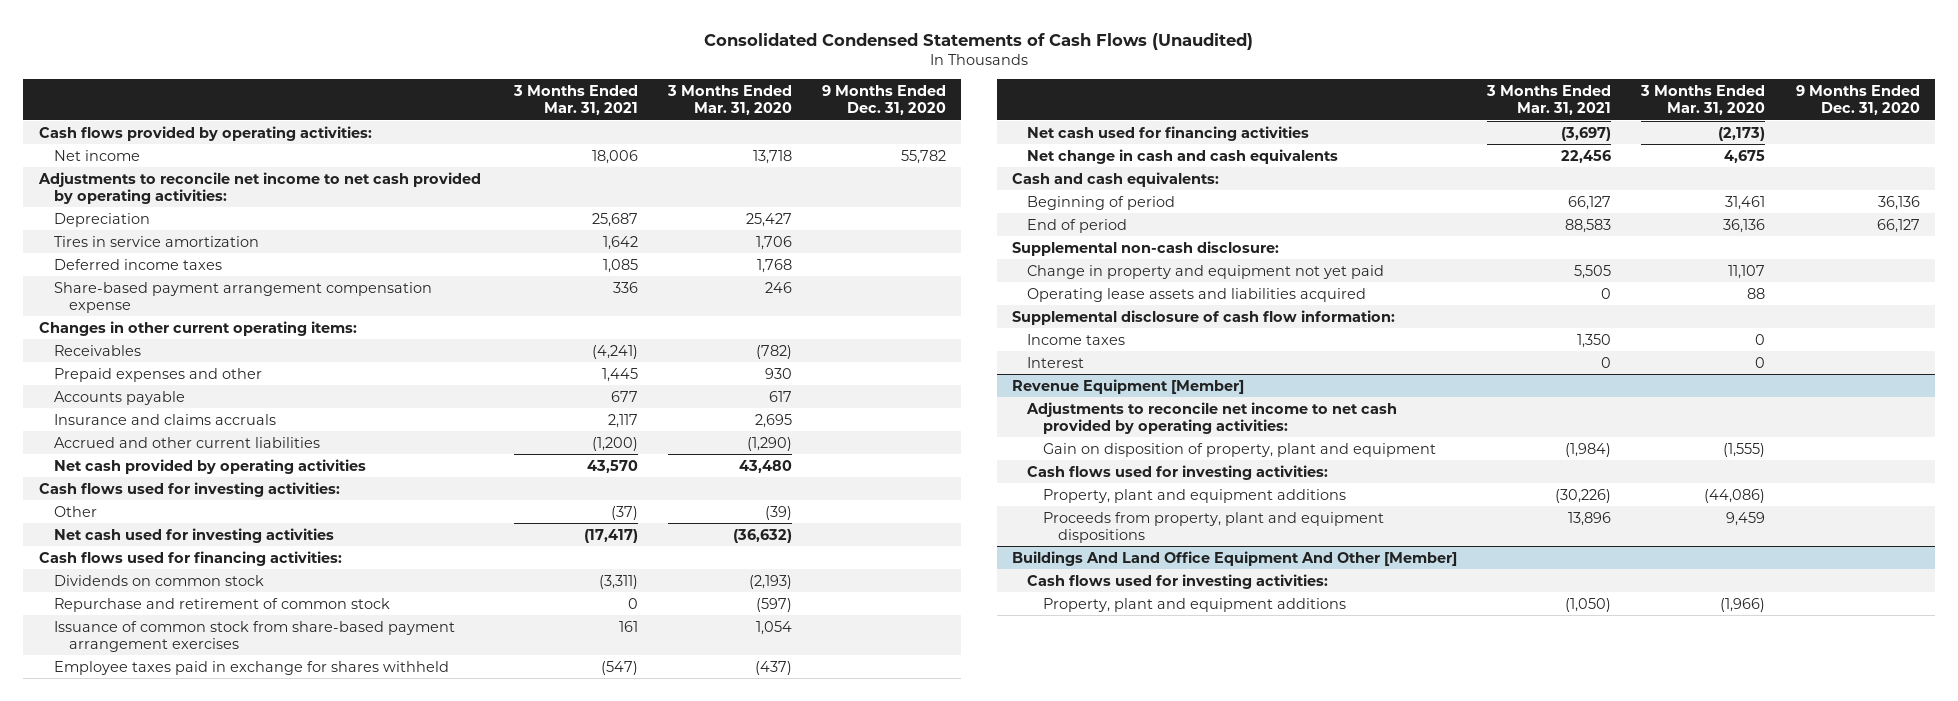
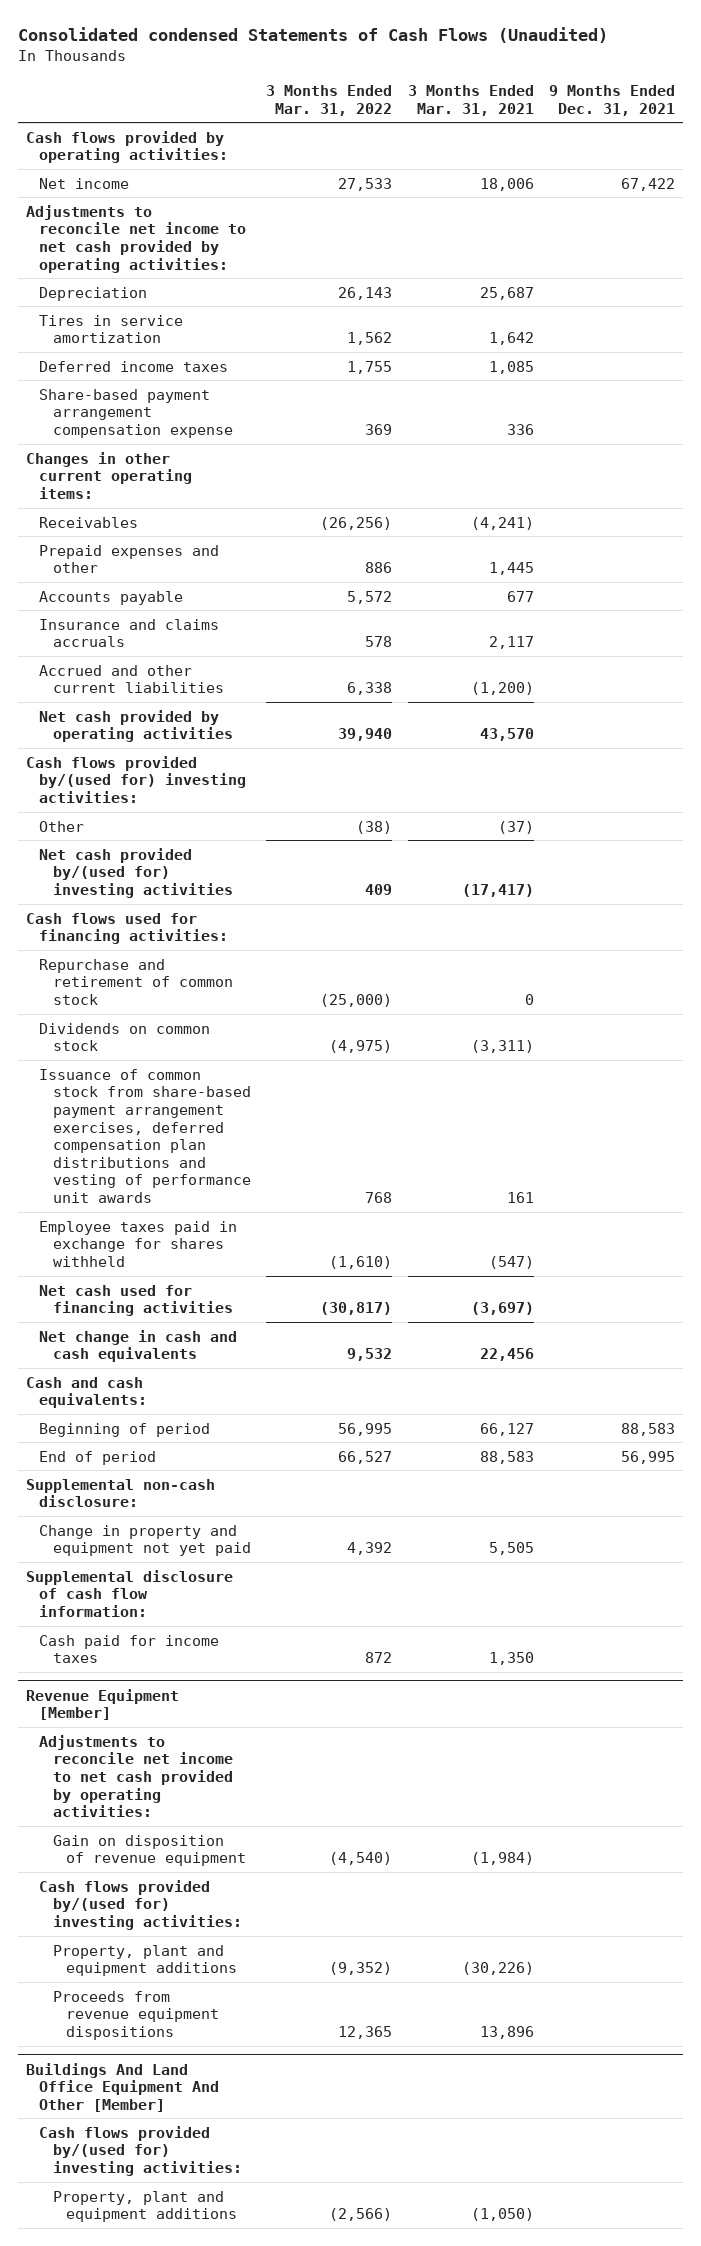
- Consolidated Condensed Statements of Cash Flows (Unaudited)
+ Consolidated condensed Statements of Cash Flows (Unaudited)
- | 3 Months Ended Mar. 31, 2021 | 3 Months Ended Mar. 31, 2020 | 9 Months Ended Dec. 31, 2020
+ | 3 Months Ended Mar. 31, 2022 | 3 Months Ended Mar. 31, 2021 | 9 Months Ended Dec. 31, 2021
- Cash flows used for investing activities:
+ Cash flows provided by/(used for) investing activities:
- Net cash used for investing activities | (17,417) | (36,632) |
+ Net cash provided by/(used for) investing activities | 409 | (17,417) |
- Issuance of common stock from share-based payment arrangement exercises | 161 | 1,054 |
moved down: Dividends on common stock | (4,975) | (3,311) |
+ Issuance of common stock from share-based payment arrangement exercises, deferred compensation plan distributions and vesting of performance unit awards | 768 | 161 |
- Operating lease assets and liabilities acquired | 0 | 88 |
- Income taxes | 1,350 | 0 |
- Interest | 0 | 0 |
+ Cash paid for income taxes | 872 | 1,350 |
@ Revenue Equipment [Member]
- Gain on disposition of property, plant and equipment | (1,984) | (1,555) |
- Cash flows used for investing activities:
+ Gain on disposition of revenue equipment | (4,540) | (1,984) |
+ Cash flows provided by/(used for) investing activities:
- Proceeds from property, plant and equipment dispositions | 13,896 | 9,459 |
+ Proceeds from revenue equipment dispositions | 12,365 | 13,896 |
@ Buildings And Land Office Equipment And Other [Member]
- Cash flows used for investing activities:
+ Cash flows provided by/(used for) investing activities:

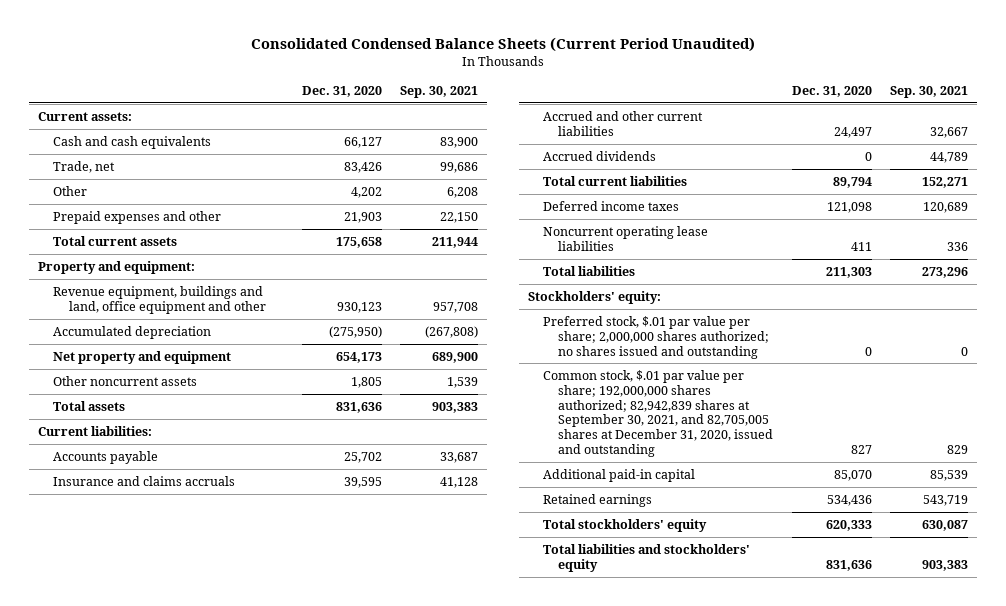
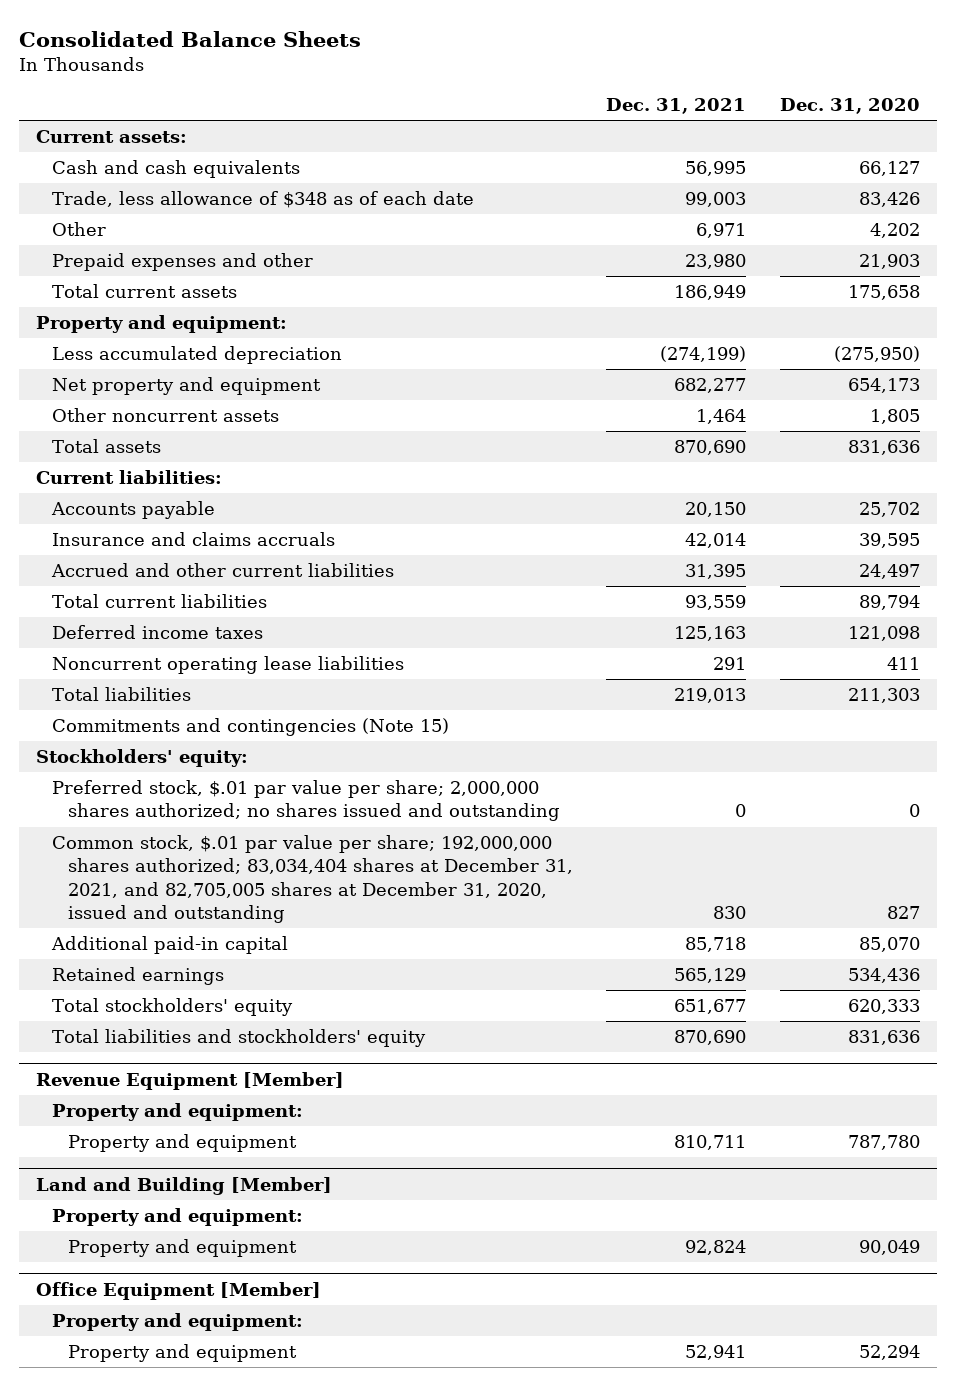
- Consolidated Condensed Balance Sheets (Current Period Unaudited)
+ Consolidated Balance Sheets
- | Dec. 31, 2020 | Sep. 30, 2021
+ | Dec. 31, 2021 | Dec. 31, 2020
- Trade, net | 83,426 | 99,686
+ Trade, less allowance of $348 as of each date | 99,003 | 83,426
- Revenue equipment, buildings and land, office equipment and other | 930,123 | 957,708
- Accumulated depreciation | (275,950) | (267,808)
+ Less accumulated depreciation | (274,199) | (275,950)
- Accrued dividends | 0 | 44,789
+ Commitments and contingencies (Note 15)
- Common stock, $.01 par value per share; 192,000,000 shares authorized; 82,942,839 shares at September 30, 2021, and 82,705,005 shares at December 31, 2020, issued and outstanding | 827 | 829
+ Common stock, $.01 par value per share; 192,000,000 shares authorized; 83,034,404 shares at December 31, 2021, and 82,705,005 shares at December 31, 2020, issued and outstanding | 830 | 827
+ Revenue Equipment [Member]
+ Property and equipment:
+ Property and equipment | 810,711 | 787,780
+ Land and Building [Member]
+ Property and equipment:
+ Property and equipment | 92,824 | 90,049
+ Office Equipment [Member]
+ Property and equipment:
+ Property and equipment | 52,941 | 52,294

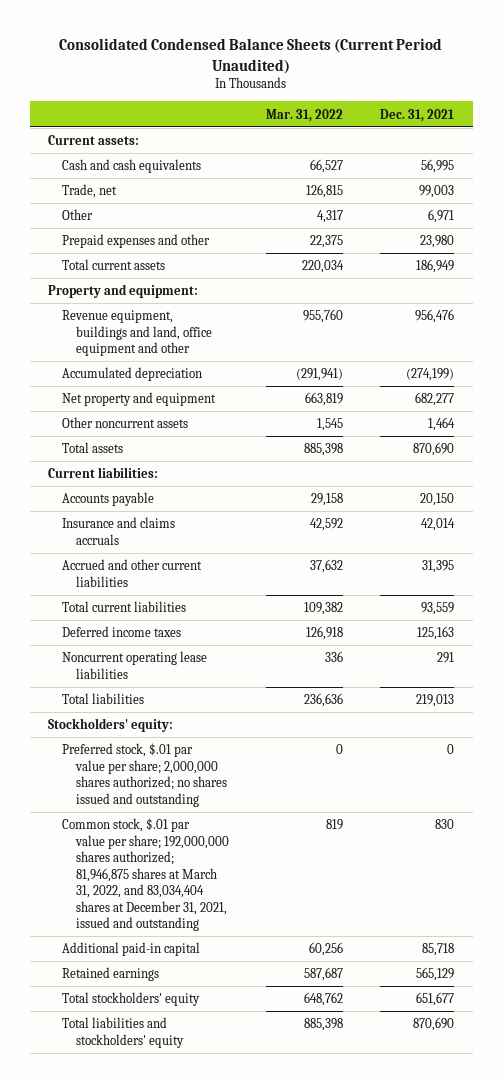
- Consolidated Balance Sheets
+ Consolidated Condensed Balance Sheets (Current Period Unaudited)
- | Dec. 31, 2021 | Dec. 31, 2020
+ | Mar. 31, 2022 | Dec. 31, 2021
- Trade, less allowance of $348 as of each date | 99,003 | 83,426
+ Trade, net | 126,815 | 99,003
- Less accumulated depreciation | (274,199) | (275,950)
+ Revenue equipment, buildings and land, office equipment and other | 955,760 | 956,476
+ Accumulated depreciation | (291,941) | (274,199)
- Commitments and contingencies (Note 15)
- Common stock, $.01 par value per share; 192,000,000 shares authorized; 83,034,404 shares at December 31, 2021, and 82,705,005 shares at December 31, 2020, issued and outstanding | 830 | 827
+ Common stock, $.01 par value per share; 192,000,000 shares authorized; 81,946,875 shares at March 31, 2022, and 83,034,404 shares at December 31, 2021, issued and outstanding | 819 | 830
- Revenue Equipment [Member]
- Property and equipment:
- Property and equipment | 810,711 | 787,780
- Land and Building [Member]
- Property and equipment:
- Property and equipment | 92,824 | 90,049
- Office Equipment [Member]
- Property and equipment:
- Property and equipment | 52,941 | 52,294

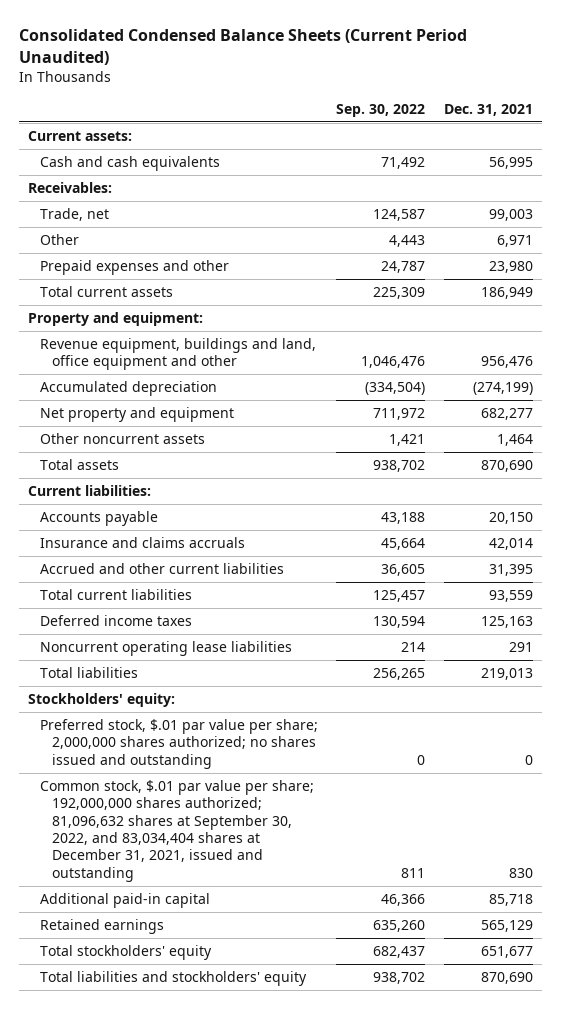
- | Mar. 31, 2022 | Dec. 31, 2021
+ | Sep. 30, 2022 | Dec. 31, 2021
+ Receivables:
- Common stock, $.01 par value per share; 192,000,000 shares authorized; 81,946,875 shares at March 31, 2022, and 83,034,404 shares at December 31, 2021, issued and outstanding | 819 | 830
+ Common stock, $.01 par value per share; 192,000,000 shares authorized; 81,096,632 shares at September 30, 2022, and 83,034,404 shares at December 31, 2021, issued and outstanding | 811 | 830

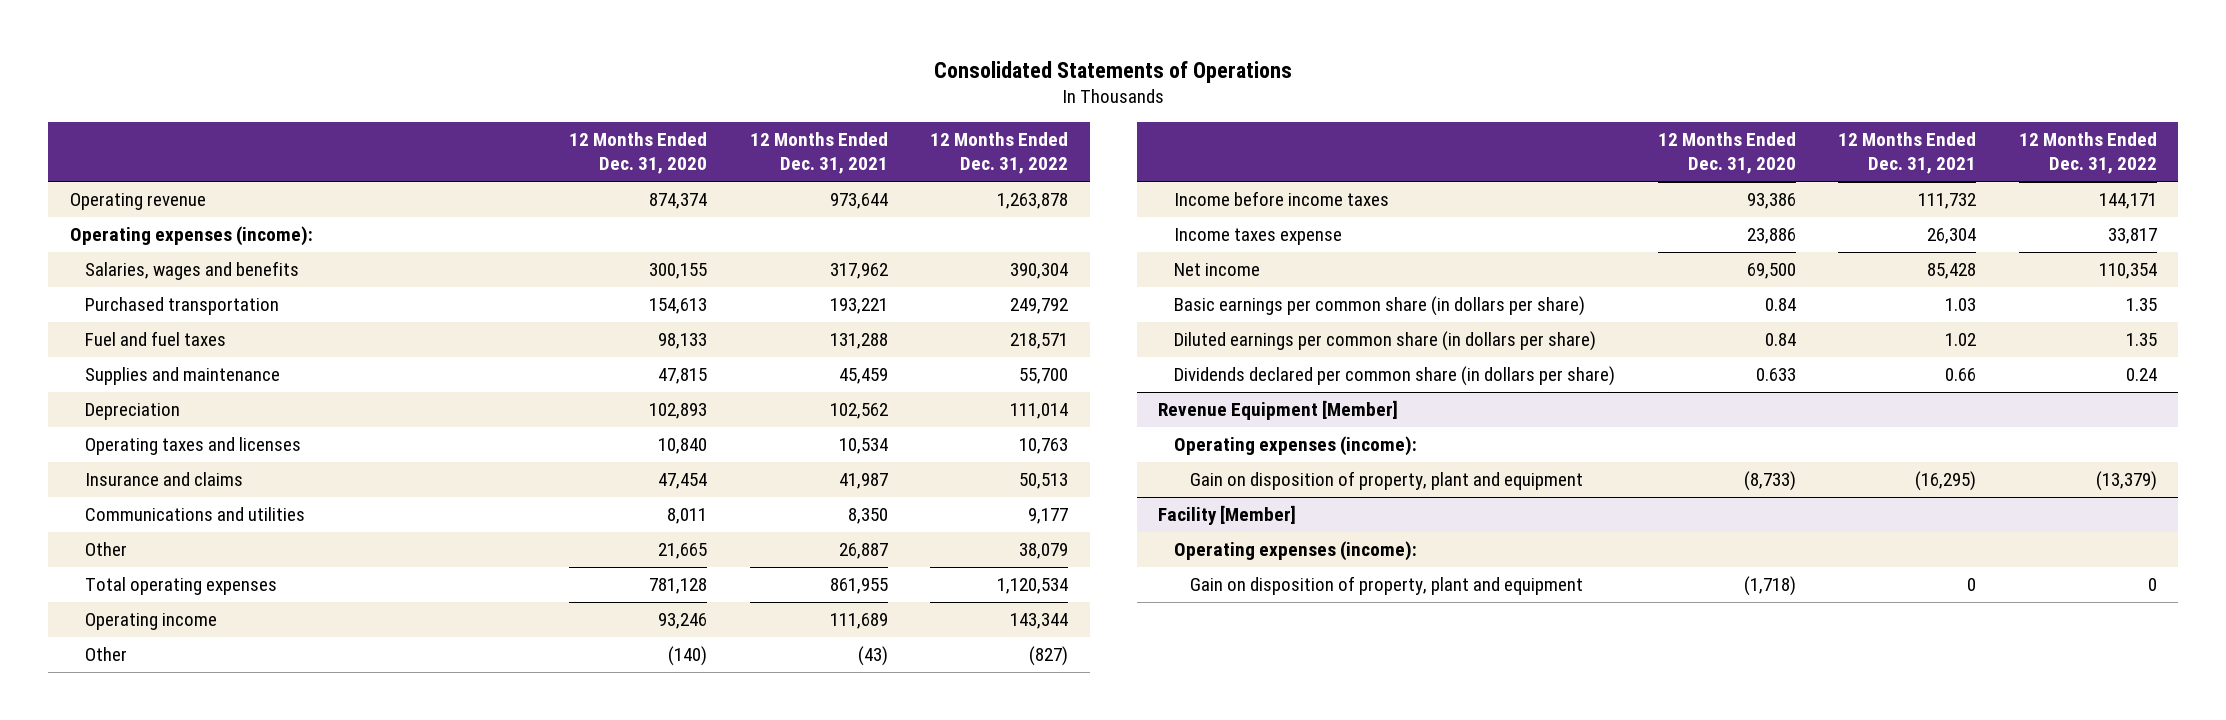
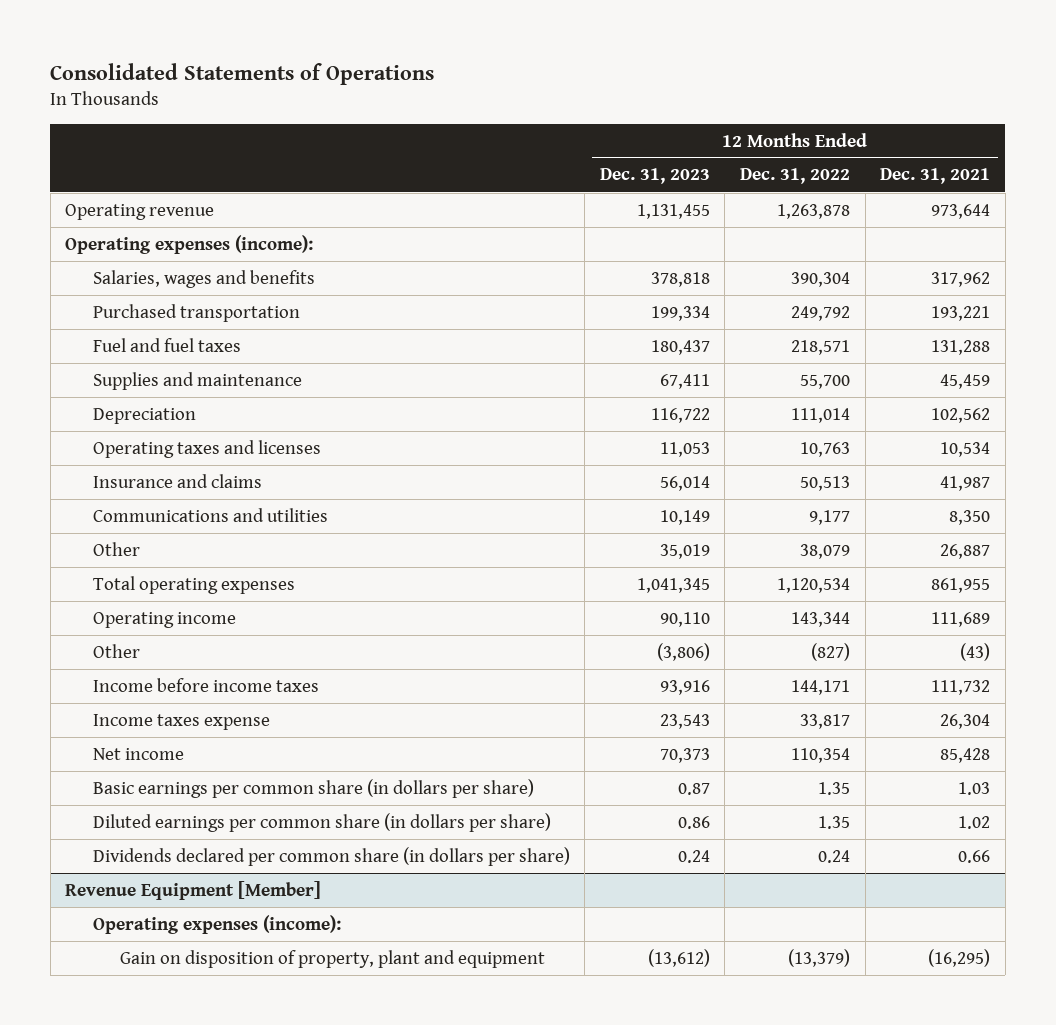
- | 12 Months Ended Dec. 31, 2020 | 12 Months Ended Dec. 31, 2021 | 12 Months Ended Dec. 31, 2022
+ | 12 Months Ended Dec. 31, 2023 | 12 Months Ended Dec. 31, 2022 | 12 Months Ended Dec. 31, 2021
- Facility [Member]
- Operating expenses (income):
- Gain on disposition of property, plant and equipment | (1,718) | 0 | 0

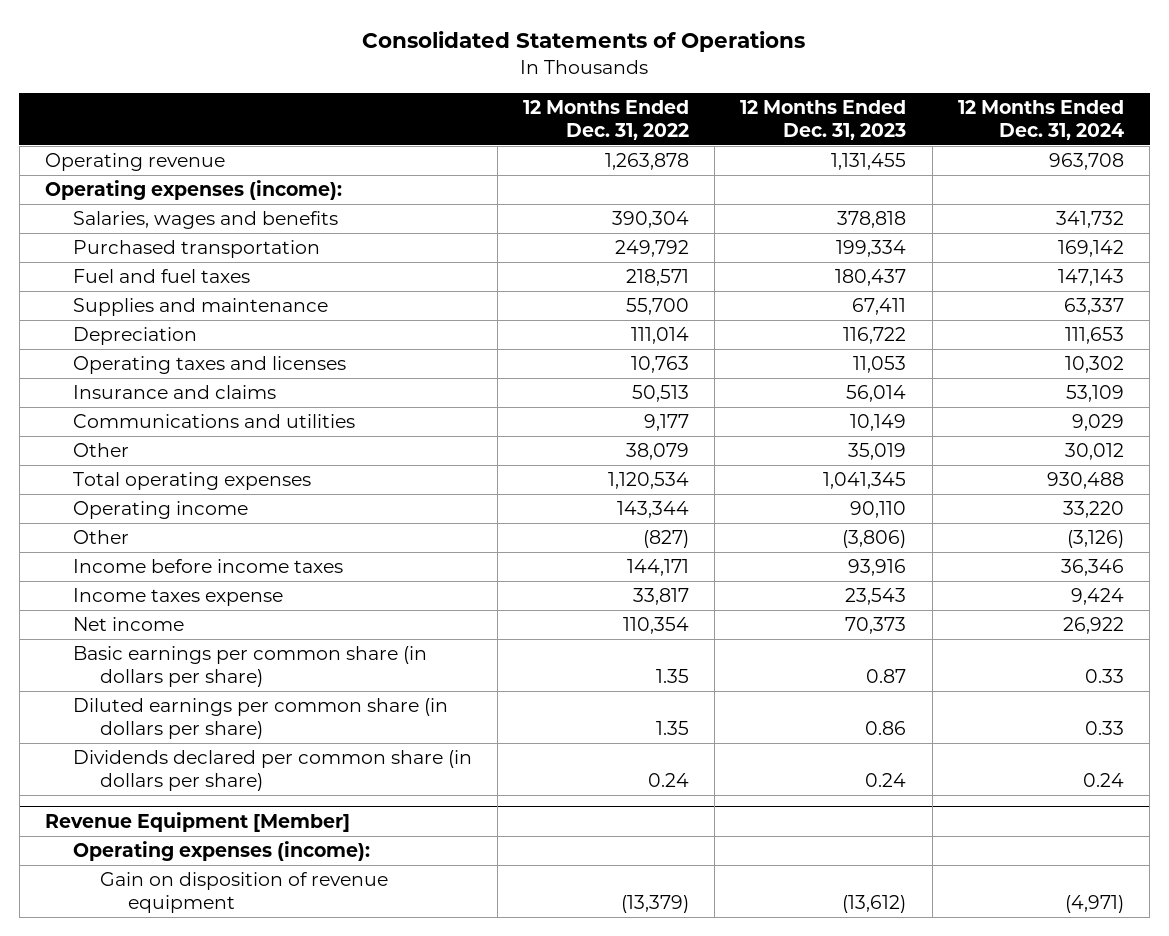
- | 12 Months Ended Dec. 31, 2023 | 12 Months Ended Dec. 31, 2022 | 12 Months Ended Dec. 31, 2021
+ | 12 Months Ended Dec. 31, 2022 | 12 Months Ended Dec. 31, 2023 | 12 Months Ended Dec. 31, 2024
@ Revenue Equipment [Member]
- Gain on disposition of property, plant and equipment | (13,612) | (13,379) | (16,295)
+ Gain on disposition of revenue equipment | (13,379) | (13,612) | (4,971)

